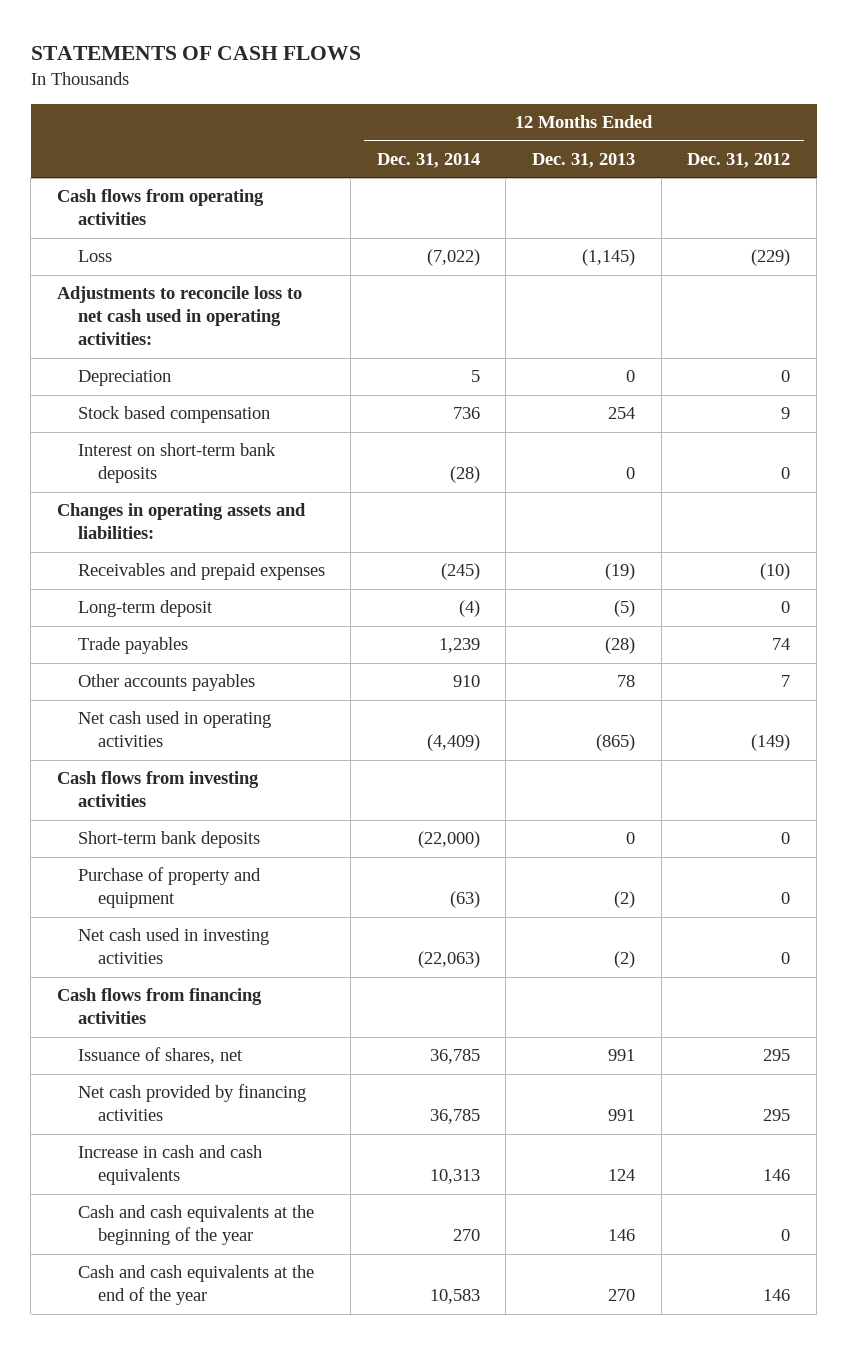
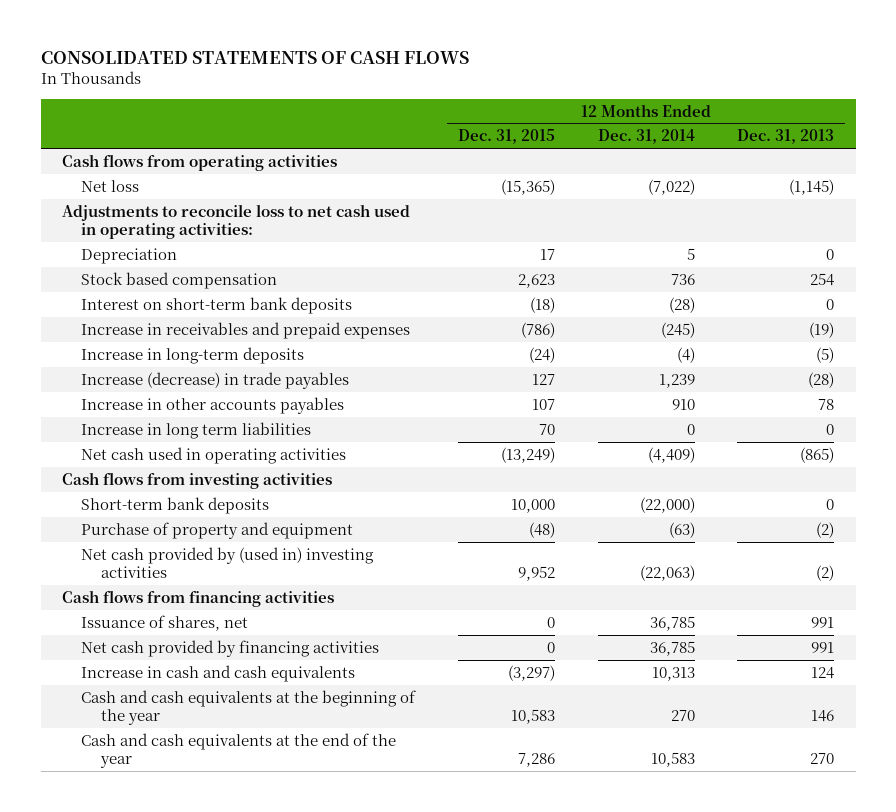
- STATEMENTS OF CASH FLOWS
+ CONSOLIDATED STATEMENTS OF CASH FLOWS
- | 12 Months Ended Dec. 31, 2014 | 12 Months Ended Dec. 31, 2013 | 12 Months Ended Dec. 31, 2012
+ | 12 Months Ended Dec. 31, 2015 | 12 Months Ended Dec. 31, 2014 | 12 Months Ended Dec. 31, 2013
- Loss | (7,022) | (1,145) | (229)
+ Net loss | (15,365) | (7,022) | (1,145)
- Changes in operating assets and liabilities:
- Receivables and prepaid expenses | (245) | (19) | (10)
- Long-term deposit | (4) | (5) | 0
- Trade payables | 1,239 | (28) | 74
- Other accounts payables | 910 | 78 | 7
+ Increase in receivables and prepaid expenses | (786) | (245) | (19)
+ Increase in long-term deposits | (24) | (4) | (5)
+ Increase (decrease) in trade payables | 127 | 1,239 | (28)
+ Increase in other accounts payables | 107 | 910 | 78
+ Increase in long term liabilities | 70 | 0 | 0
- Net cash used in investing activities | (22,063) | (2) | 0
+ Net cash provided by (used in) investing activities | 9,952 | (22,063) | (2)

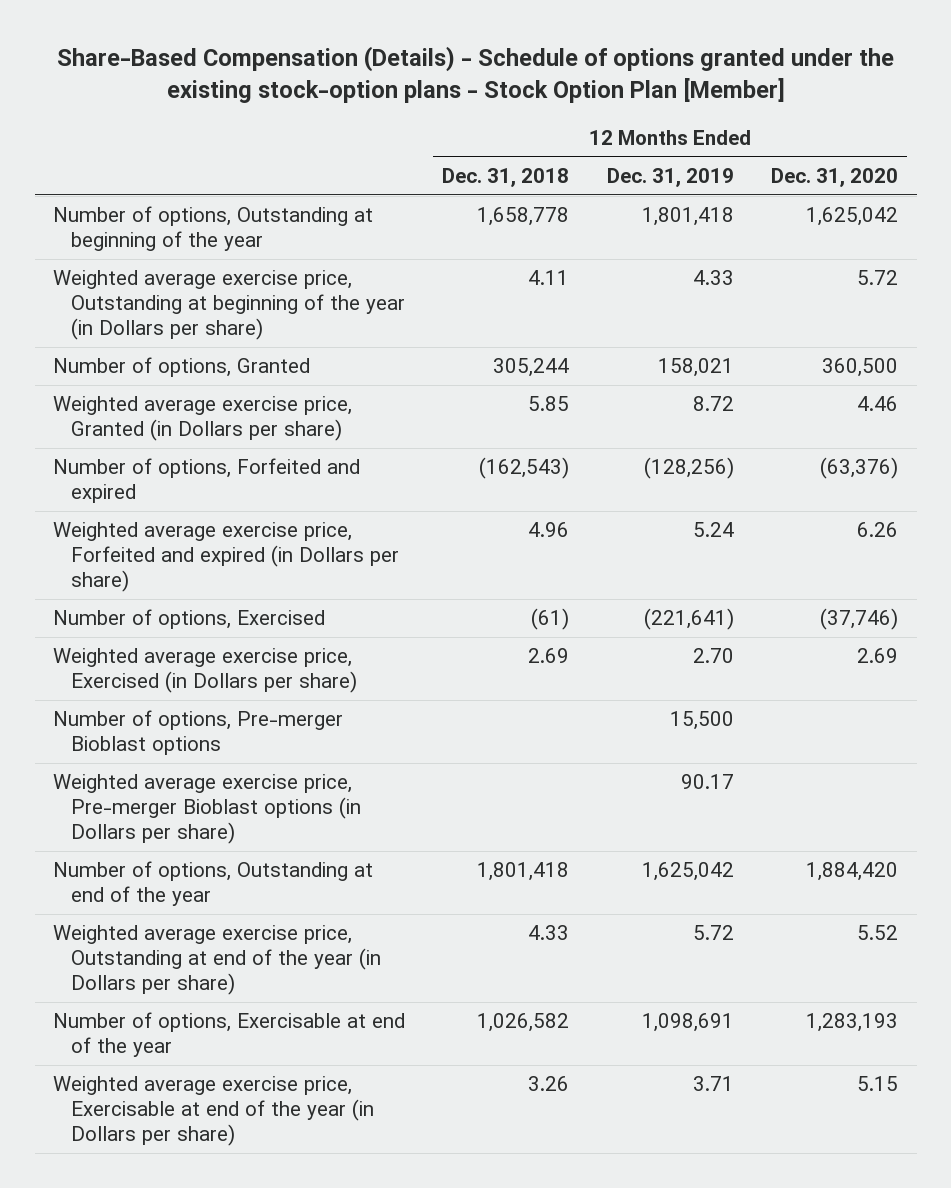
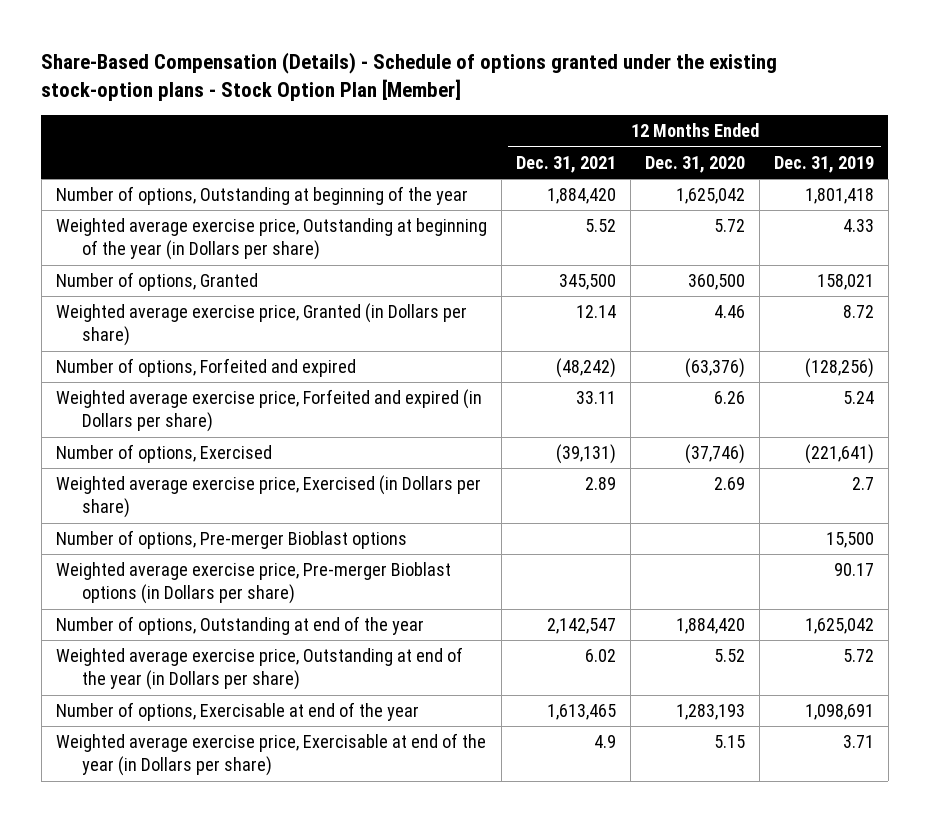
- | 12 Months Ended Dec. 31, 2018 | 12 Months Ended Dec. 31, 2019 | 12 Months Ended Dec. 31, 2020
+ | 12 Months Ended Dec. 31, 2021 | 12 Months Ended Dec. 31, 2020 | 12 Months Ended Dec. 31, 2019
- Weighted average exercise price, Exercised (in Dollars per share) | 2.69 | 2.70 | 2.69
+ Weighted average exercise price, Exercised (in Dollars per share) | 2.89 | 2.69 | 2.7

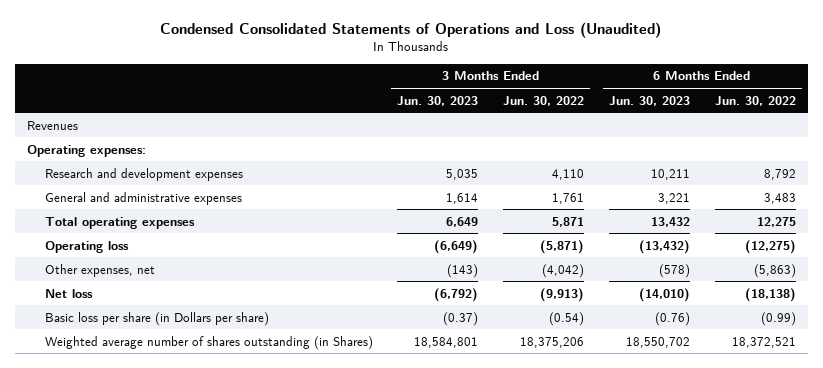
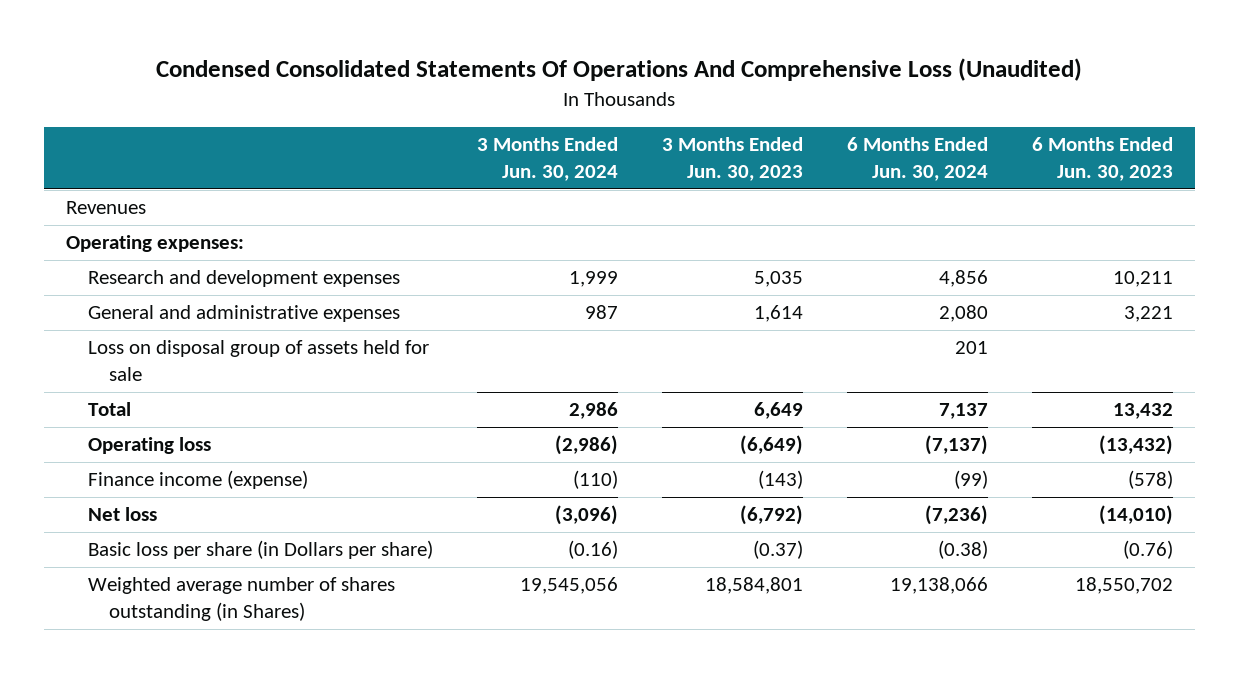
- Condensed Consolidated Statements of Operations and Loss (Unaudited)
+ Condensed Consolidated Statements Of Operations And Comprehensive Loss (Unaudited)
- | 3 Months Ended Jun. 30, 2023 | 3 Months Ended Jun. 30, 2022 | 6 Months Ended Jun. 30, 2023 | 6 Months Ended Jun. 30, 2022
+ | 3 Months Ended Jun. 30, 2024 | 3 Months Ended Jun. 30, 2023 | 6 Months Ended Jun. 30, 2024 | 6 Months Ended Jun. 30, 2023
- Total operating expenses | 6,649 | 5,871 | 13,432 | 12,275
+ Loss on disposal group of assets held for sale | | | 201 |
+ Total | 2,986 | 6,649 | 7,137 | 13,432
- Other expenses, net | (143) | (4,042) | (578) | (5,863)
+ Finance income (expense) | (110) | (143) | (99) | (578)

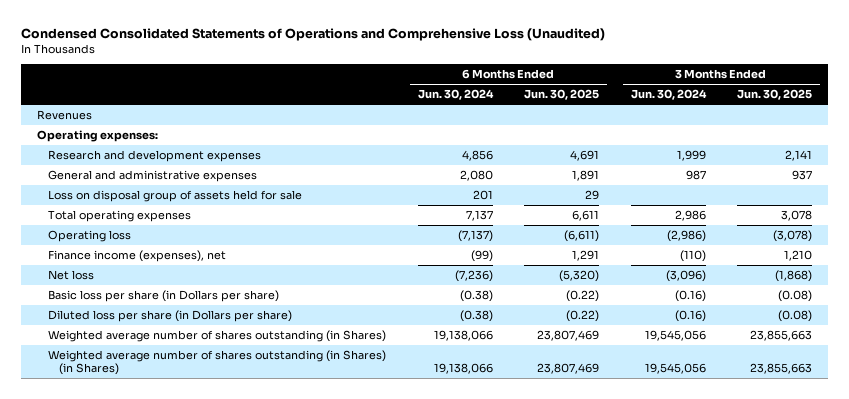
- Condensed Consolidated Statements Of Operations And Comprehensive Loss (Unaudited)
+ Condensed Consolidated Statements of Operations and Comprehensive Loss (Unaudited)
- | 3 Months Ended Jun. 30, 2024 | 3 Months Ended Jun. 30, 2023 | 6 Months Ended Jun. 30, 2024 | 6 Months Ended Jun. 30, 2023
+ | 6 Months Ended Jun. 30, 2024 | 6 Months Ended Jun. 30, 2025 | 3 Months Ended Jun. 30, 2024 | 3 Months Ended Jun. 30, 2025
- Total | 2,986 | 6,649 | 7,137 | 13,432
+ Total operating expenses | 7,137 | 6,611 | 2,986 | 3,078
- Finance income (expense) | (110) | (143) | (99) | (578)
+ Finance income (expenses), net | (99) | 1,291 | (110) | 1,210
+ Diluted loss per share (in Dollars per share) | (0.38) | (0.22) | (0.16) | (0.08)
+ Weighted average number of shares outstanding (in Shares) (in Shares) | 19,138,066 | 23,807,469 | 19,545,056 | 23,855,663

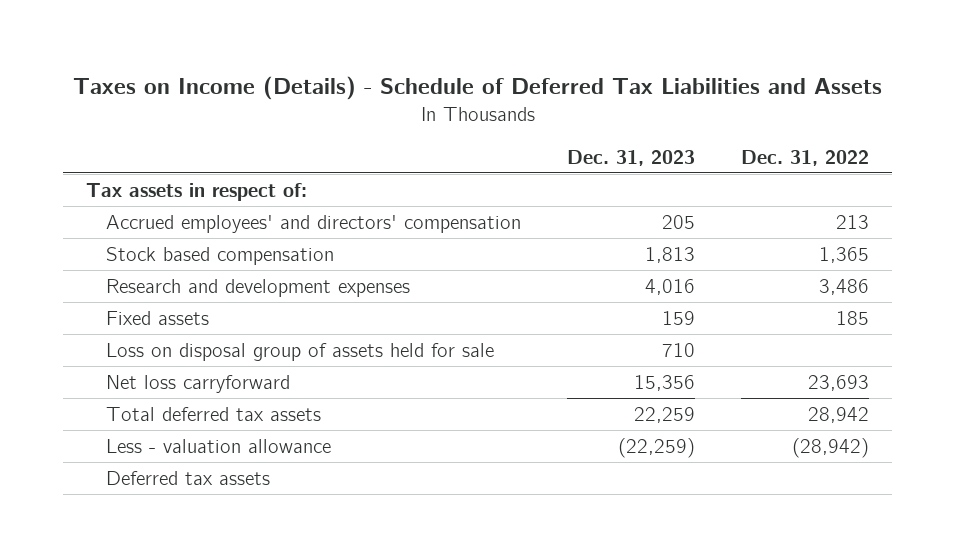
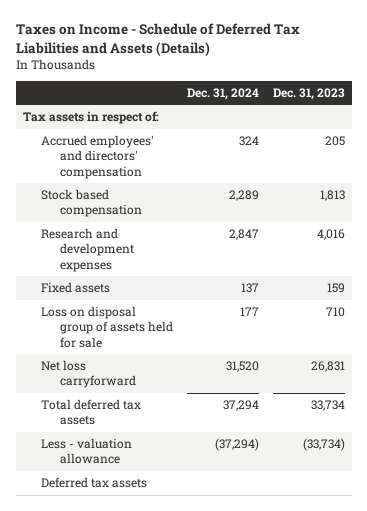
- Taxes on Income (Details) - Schedule of Deferred Tax Liabilities and Assets
+ Taxes on Income - Schedule of Deferred Tax Liabilities and Assets (Details)
- | Dec. 31, 2023 | Dec. 31, 2022
+ | Dec. 31, 2024 | Dec. 31, 2023
- Net loss carryforward | 15,356 | 23,693
- Total deferred tax assets | 22,259 | 28,942
- Less - valuation allowance | (22,259) | (28,942)
+ Net loss carryforward | 31,520 | 26,831
+ Total deferred tax assets | 37,294 | 33,734
+ Less - valuation allowance | (37,294) | (33,734)

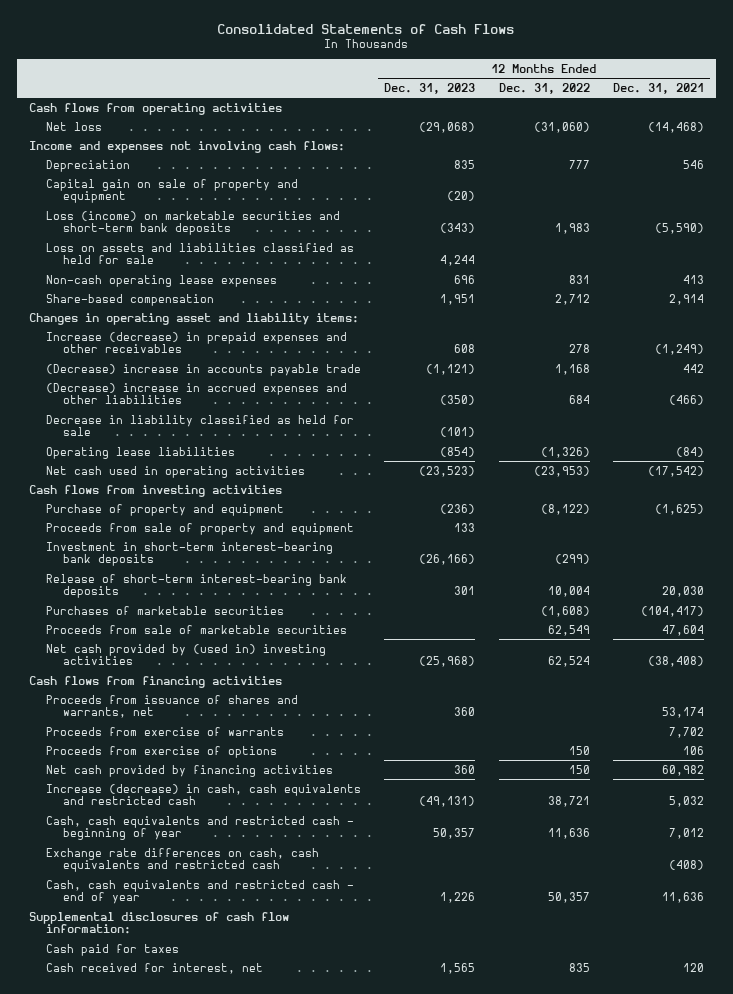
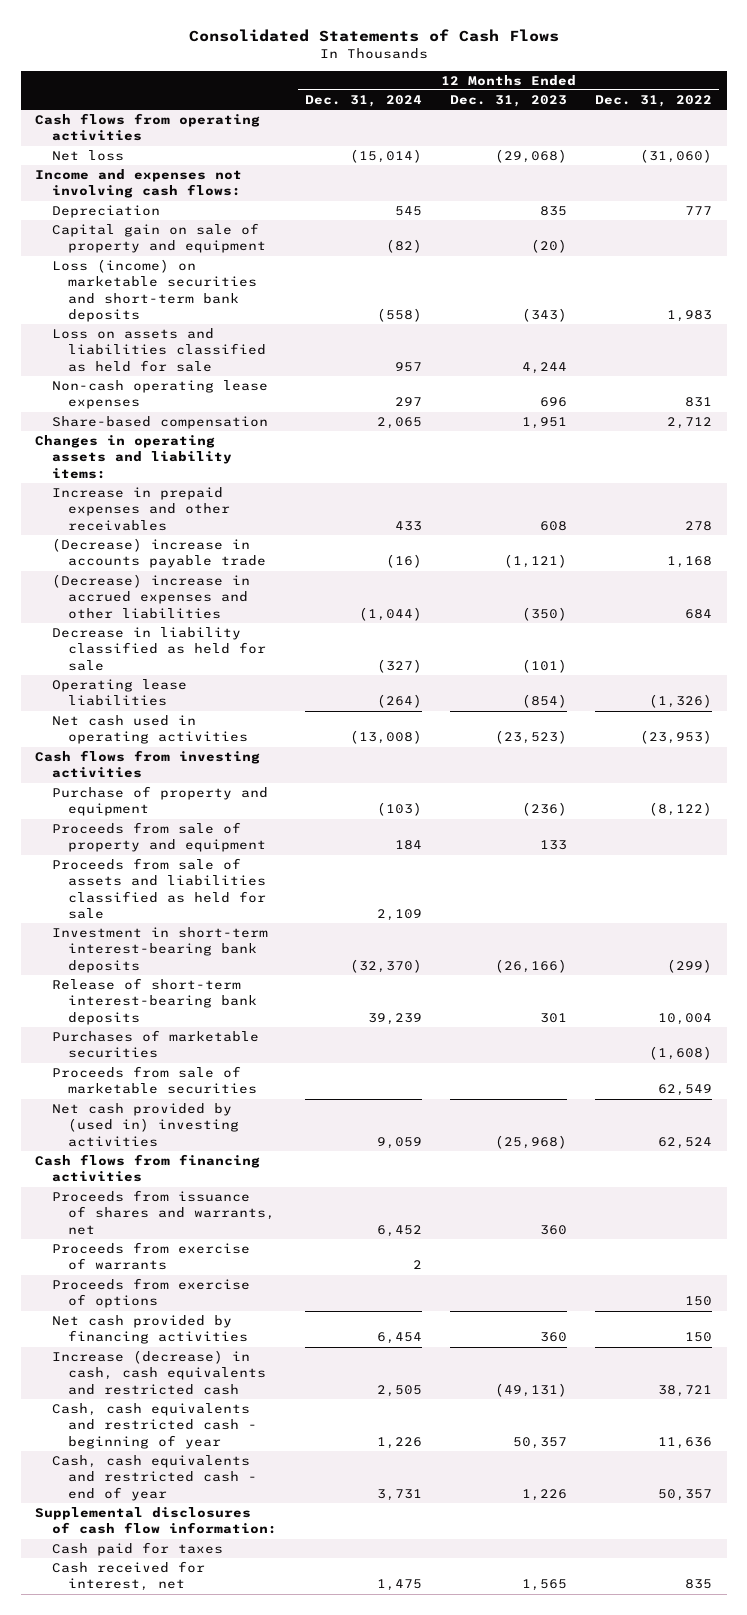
- | 12 Months Ended Dec. 31, 2023 | 12 Months Ended Dec. 31, 2022 | 12 Months Ended Dec. 31, 2021
+ | 12 Months Ended Dec. 31, 2024 | 12 Months Ended Dec. 31, 2023 | 12 Months Ended Dec. 31, 2022
- Changes in operating asset and liability items:
- Increase (decrease) in prepaid expenses and other receivables | 608 | 278 | (1,249)
+ Changes in operating assets and liability items:
+ Increase in prepaid expenses and other receivables | 433 | 608 | 278
+ Proceeds from sale of assets and liabilities classified as held for sale | 2,109 | |
- Exchange rate differences on cash, cash equivalents and restricted cash | | | (408)

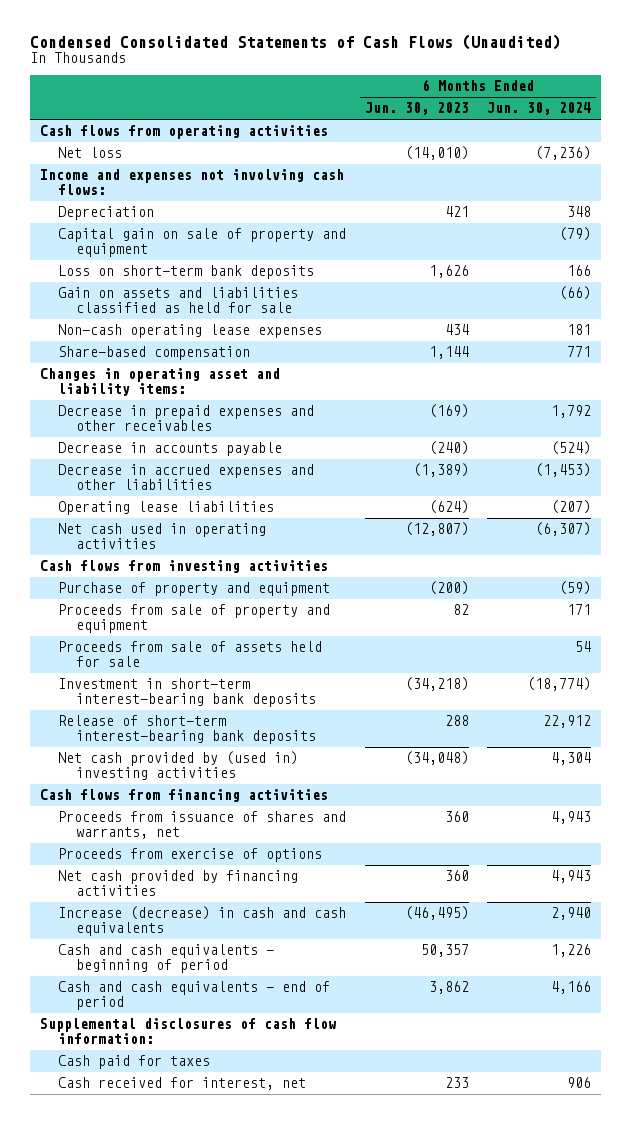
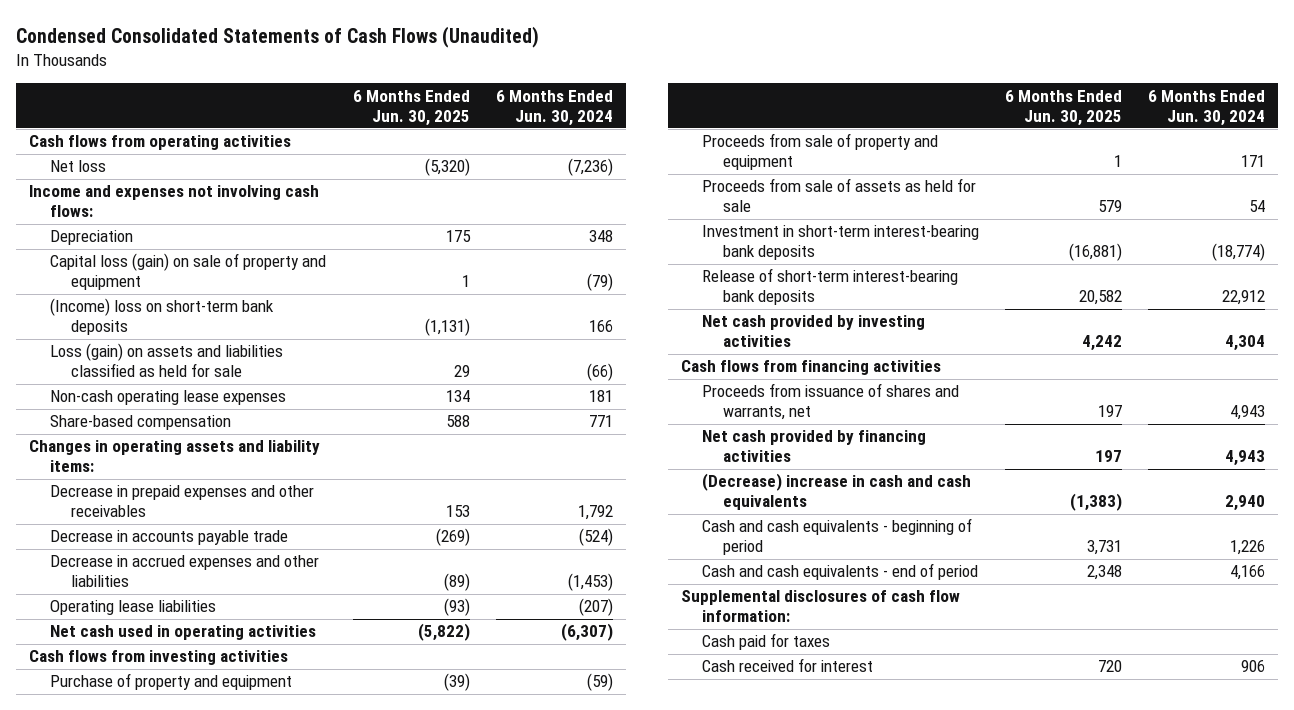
- | 6 Months Ended Jun. 30, 2023 | 6 Months Ended Jun. 30, 2024
+ | 6 Months Ended Jun. 30, 2025 | 6 Months Ended Jun. 30, 2024
- Capital gain on sale of property and equipment | | (79)
- Loss on short-term bank deposits | 1,626 | 166
- Gain on assets and liabilities classified as held for sale | | (66)
+ Capital loss (gain) on sale of property and equipment | 1 | (79)
+ (Income) loss on short-term bank deposits | (1,131) | 166
+ Loss (gain) on assets and liabilities classified as held for sale | 29 | (66)
- Changes in operating asset and liability items:
+ Changes in operating assets and liability items:
- Decrease in accounts payable | (240) | (524)
+ Decrease in accounts payable trade | (269) | (524)
- Proceeds from sale of assets held for sale | | 54
+ Proceeds from sale of assets as held for sale | 579 | 54
- Net cash provided by (used in) investing activities | (34,048) | 4,304
+ Net cash provided by investing activities | 4,242 | 4,304
- Proceeds from exercise of options
- Increase (decrease) in cash and cash equivalents | (46,495) | 2,940
+ (Decrease) increase in cash and cash equivalents | (1,383) | 2,940
- Cash received for interest, net | 233 | 906
+ Cash received for interest | 720 | 906

